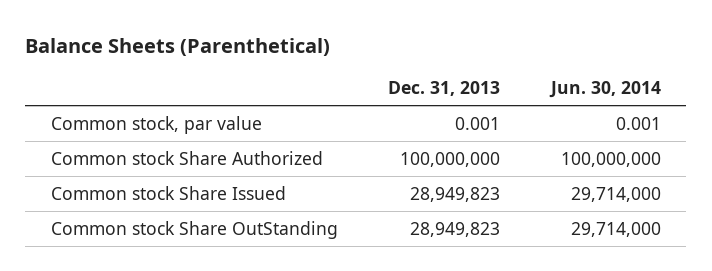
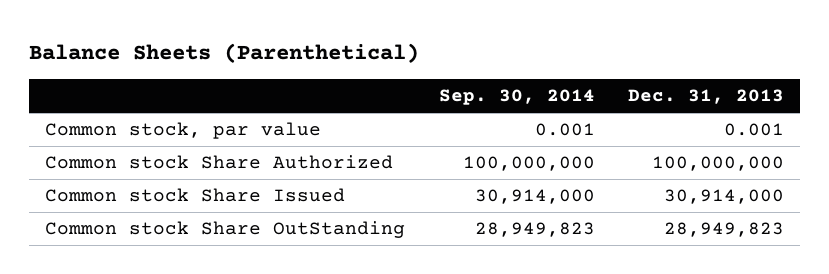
- | Dec. 31, 2013 | Jun. 30, 2014
+ | Sep. 30, 2014 | Dec. 31, 2013
- Common stock Share Issued | 28,949,823 | 29,714,000
+ Common stock Share Issued | 30,914,000 | 30,914,000

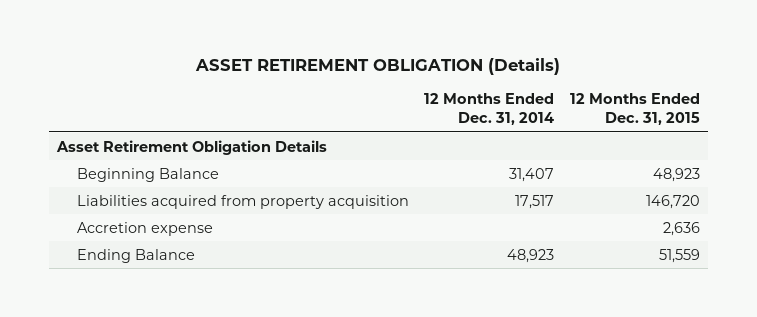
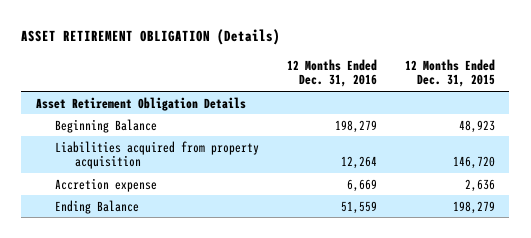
- | 12 Months Ended Dec. 31, 2014 | 12 Months Ended Dec. 31, 2015
+ | 12 Months Ended Dec. 31, 2016 | 12 Months Ended Dec. 31, 2015
- Ending Balance | 48,923 | 51,559
+ Ending Balance | 51,559 | 198,279

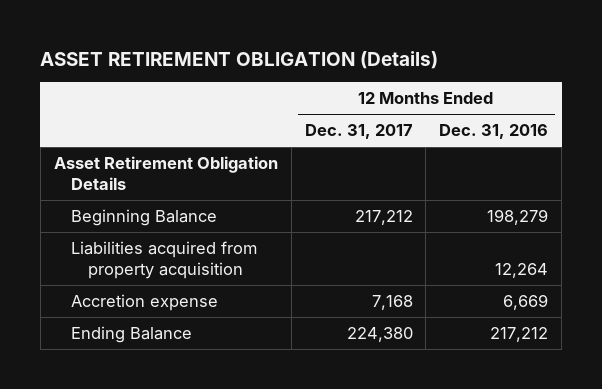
- | 12 Months Ended Dec. 31, 2016 | 12 Months Ended Dec. 31, 2015
+ | 12 Months Ended Dec. 31, 2017 | 12 Months Ended Dec. 31, 2016
- Ending Balance | 51,559 | 198,279
+ Ending Balance | 224,380 | 217,212

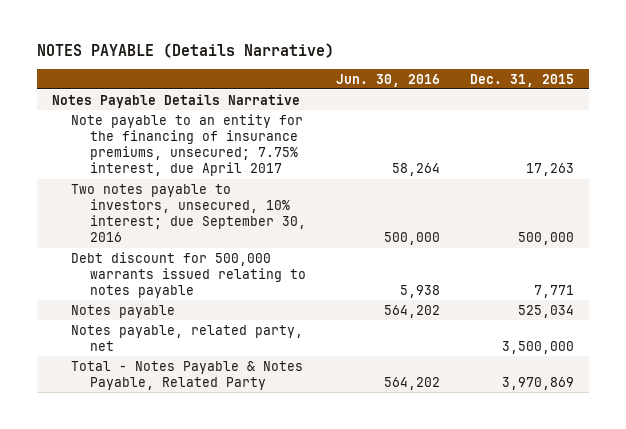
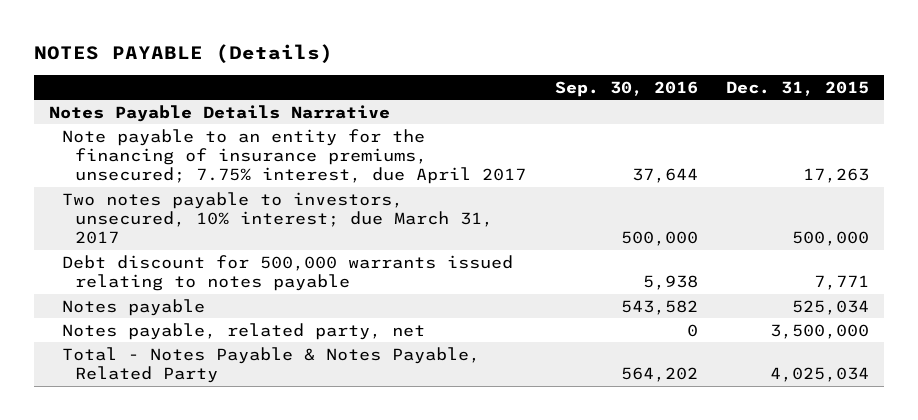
- NOTES PAYABLE (Details Narrative)
+ NOTES PAYABLE (Details)
- | Jun. 30, 2016 | Dec. 31, 2015
+ | Sep. 30, 2016 | Dec. 31, 2015
- Two notes payable to investors, unsecured, 10% interest; due September 30, 2016 | 500,000 | 500,000
+ Two notes payable to investors, unsecured, 10% interest; due March 31, 2017 | 500,000 | 500,000
- Total - Notes Payable & Notes Payable, Related Party | 564,202 | 3,970,869
+ Total - Notes Payable & Notes Payable, Related Party | 564,202 | 4,025,034

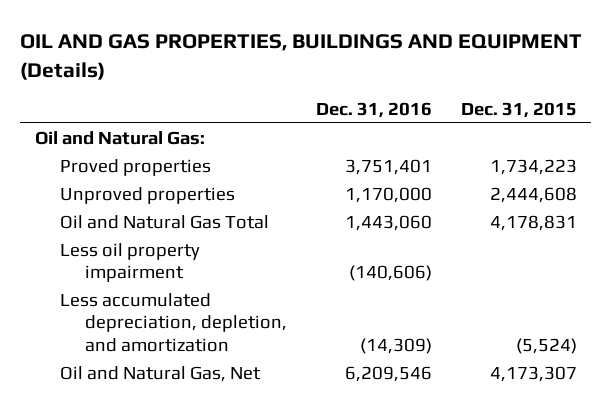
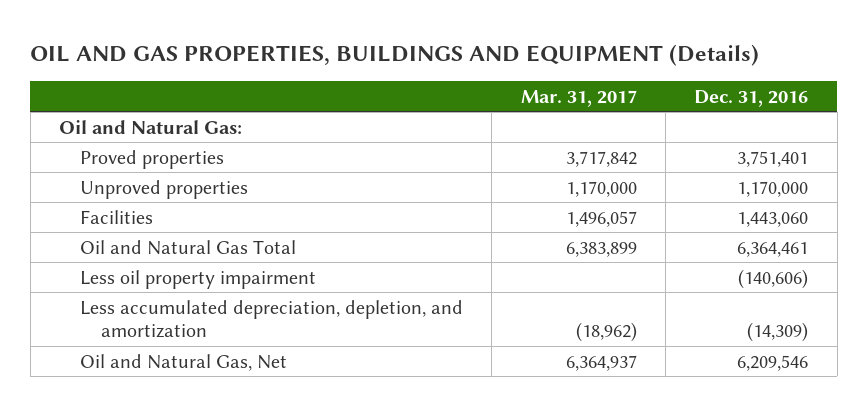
- | Dec. 31, 2016 | Dec. 31, 2015
+ | Mar. 31, 2017 | Dec. 31, 2016
- Oil and Natural Gas Total | 1,443,060 | 4,178,831
+ Facilities | 1,496,057 | 1,443,060
+ Oil and Natural Gas Total | 6,383,899 | 6,364,461

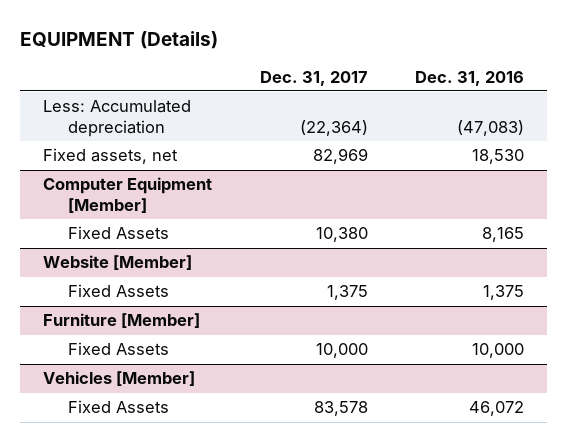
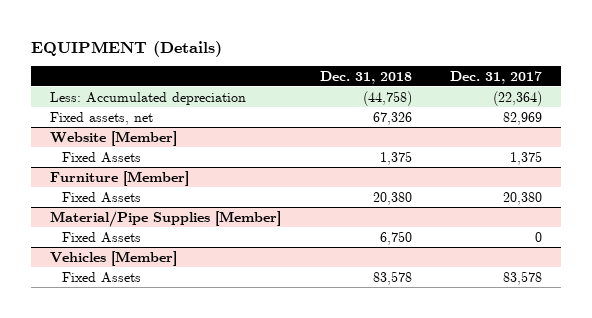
- | Dec. 31, 2017 | Dec. 31, 2016
+ | Dec. 31, 2018 | Dec. 31, 2017
- Computer Equipment [Member]
- Fixed Assets | 10,380 | 8,165
@ Furniture [Member]
- Fixed Assets | 10,000 | 10,000
+ Fixed Assets | 20,380 | 20,380
+ Material/Pipe Supplies [Member]
+ Fixed Assets | 6,750 | 0

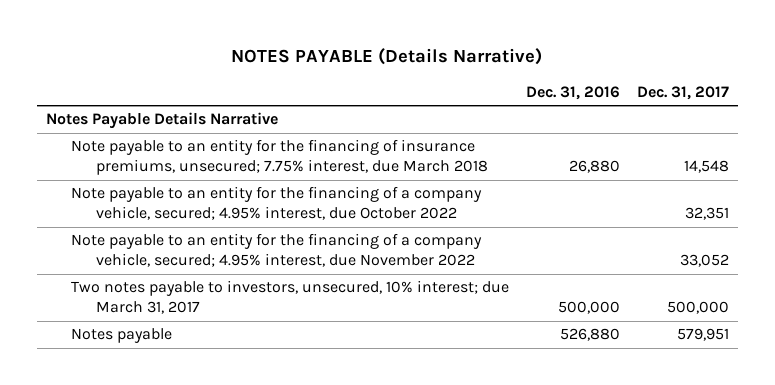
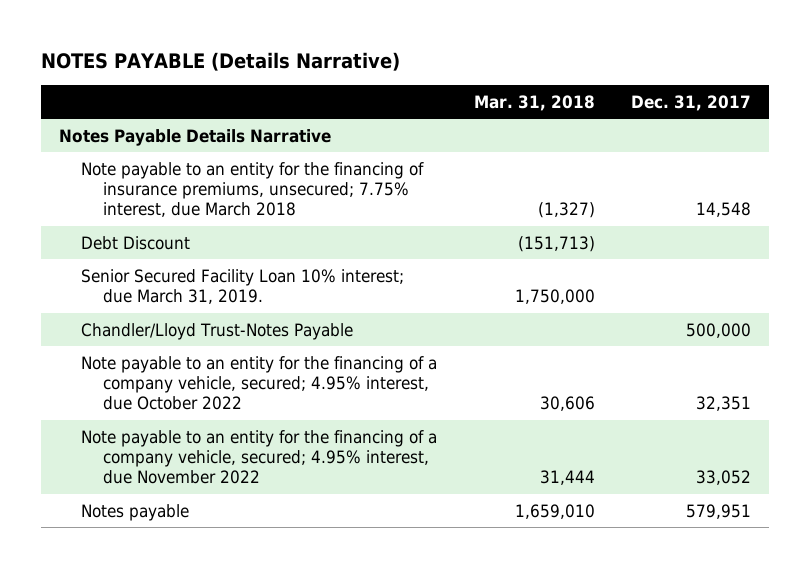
- | Dec. 31, 2016 | Dec. 31, 2017
+ | Mar. 31, 2018 | Dec. 31, 2017
+ Debt Discount | (151,713) |
+ Senior Secured Facility Loan 10% interest; due March 31, 2019. | 1,750,000 |
+ Chandler/Lloyd Trust-Notes Payable | | 500,000
- Two notes payable to investors, unsecured, 10% interest; due March 31, 2017 | 500,000 | 500,000

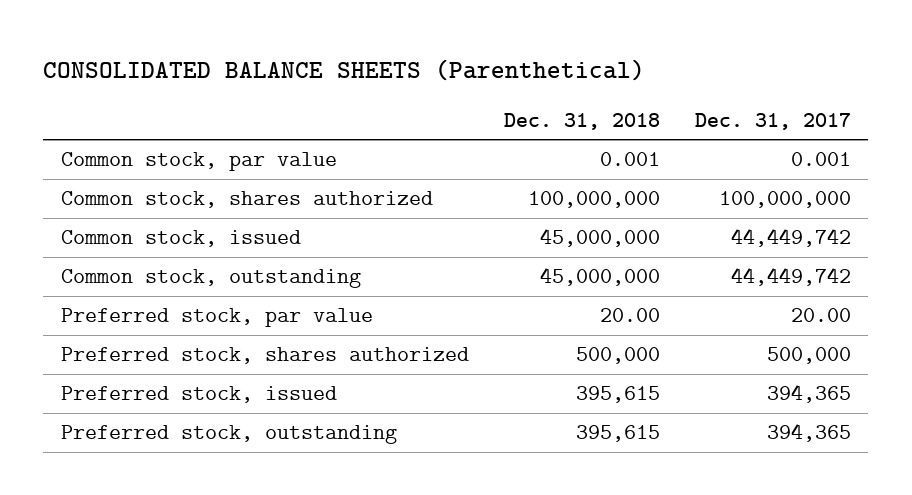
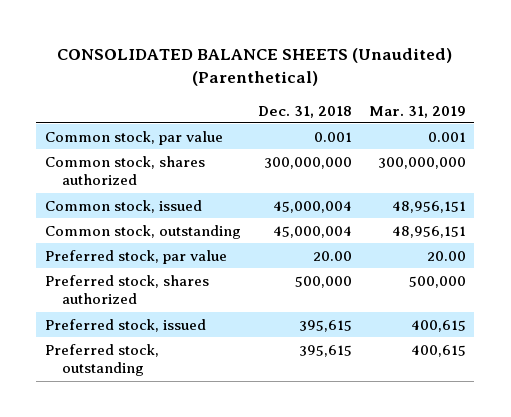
- CONSOLIDATED BALANCE SHEETS (Parenthetical)
+ CONSOLIDATED BALANCE SHEETS (Unaudited) (Parenthetical)
- | Dec. 31, 2018 | Dec. 31, 2017
+ | Dec. 31, 2018 | Mar. 31, 2019
- Common stock, shares authorized | 100,000,000 | 100,000,000
- Common stock, issued | 45,000,000 | 44,449,742
- Common stock, outstanding | 45,000,000 | 44,449,742
+ Common stock, shares authorized | 300,000,000 | 300,000,000
+ Common stock, issued | 45,000,004 | 48,956,151
+ Common stock, outstanding | 45,000,004 | 48,956,151

